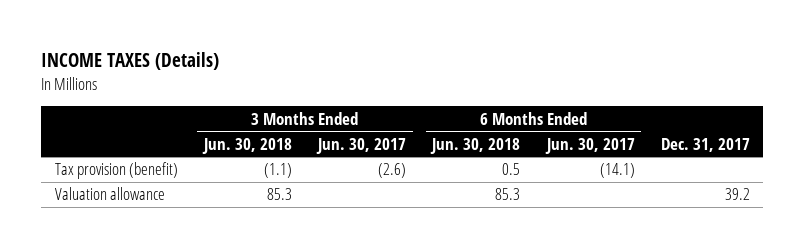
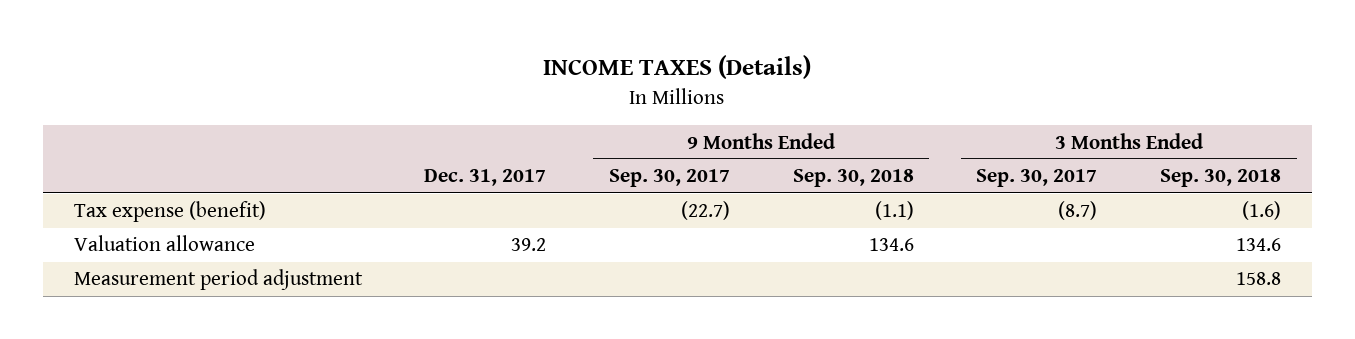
- | 3 Months Ended Jun. 30, 2018 | 3 Months Ended Jun. 30, 2017 | 6 Months Ended Jun. 30, 2018 | 6 Months Ended Jun. 30, 2017 | Dec. 31, 2017
+ | Dec. 31, 2017 | 9 Months Ended Sep. 30, 2017 | 9 Months Ended Sep. 30, 2018 | 3 Months Ended Sep. 30, 2017 | 3 Months Ended Sep. 30, 2018
- Tax provision (benefit) | (1.1) | (2.6) | 0.5 | (14.1) |
+ Tax expense (benefit) | | (22.7) | (1.1) | (8.7) | (1.6)
+ Measurement period adjustment | | | | | 158.8

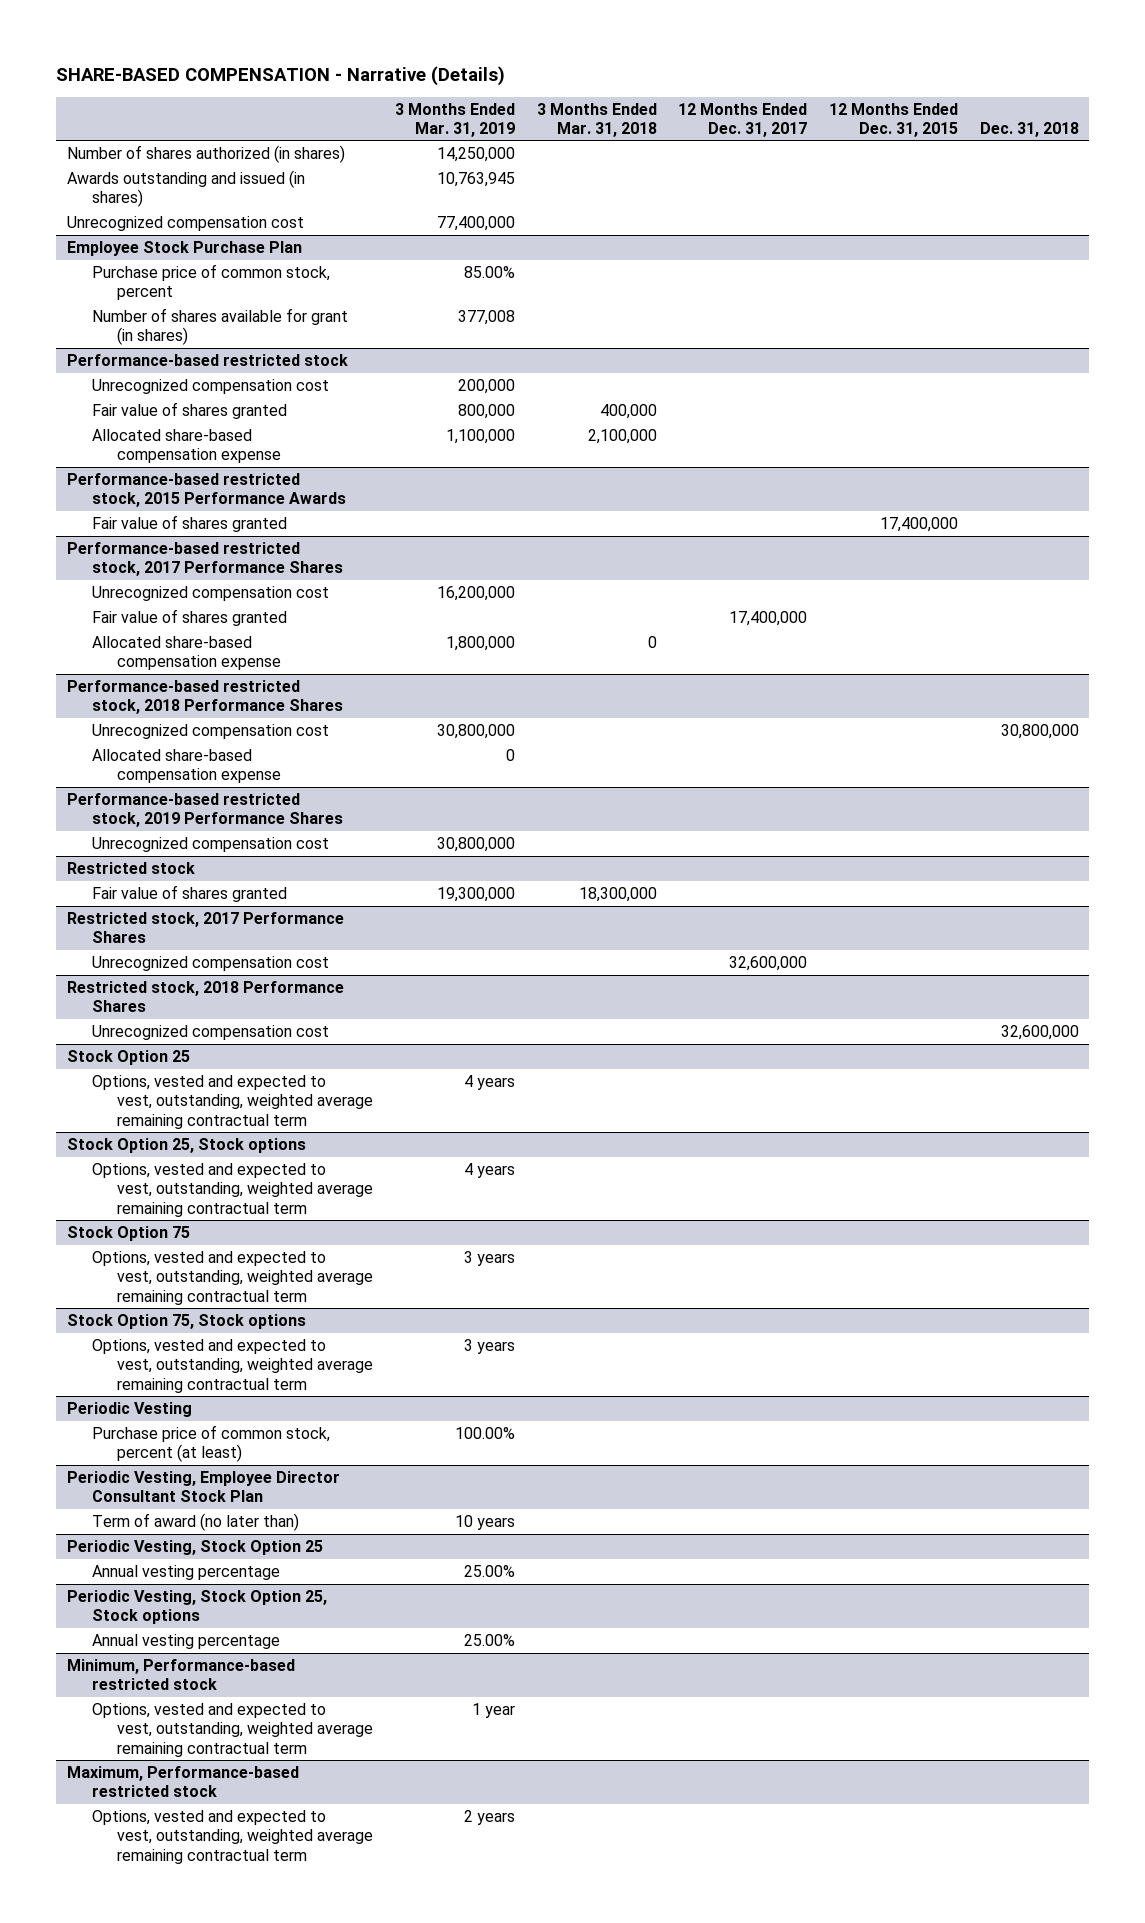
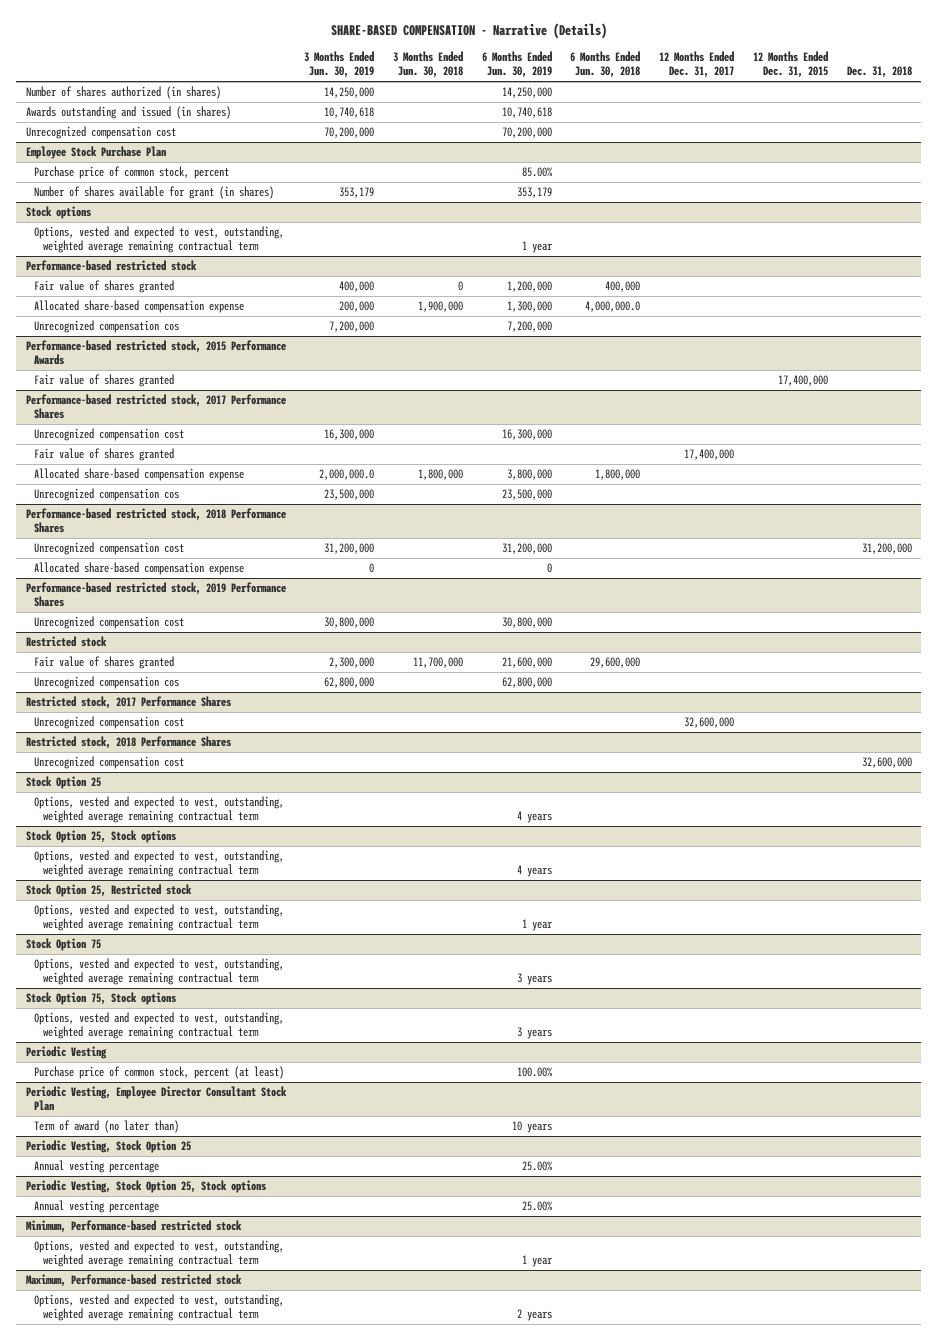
- | 3 Months Ended Mar. 31, 2019 | 3 Months Ended Mar. 31, 2018 | 12 Months Ended Dec. 31, 2017 | 12 Months Ended Dec. 31, 2015 | Dec. 31, 2018
+ | 3 Months Ended Jun. 30, 2019 | 3 Months Ended Jun. 30, 2018 | 6 Months Ended Jun. 30, 2019 | 6 Months Ended Jun. 30, 2018 | 12 Months Ended Dec. 31, 2017 | 12 Months Ended Dec. 31, 2015 | Dec. 31, 2018
+ Stock options
+ Options, vested and expected to vest, outstanding, weighted average remaining contractual term | | | 1 year | | | |
@ Performance-based restricted stock
- Unrecognized compensation cost | 200,000 | | | |
+ Unrecognized compensation cos | 7,200,000 | | 7,200,000 | | | |
@ Performance-based restricted stock, 2017 Performance Shares
+ Unrecognized compensation cos | 23,500,000 | | 23,500,000 | | | |
@ Performance-based restricted stock, 2018 Performance Shares
- Unrecognized compensation cost | 30,800,000 | | | | 30,800,000
+ Unrecognized compensation cost | 31,200,000 | | 31,200,000 | | | | 31,200,000
@ Restricted stock
+ Unrecognized compensation cos | 62,800,000 | | 62,800,000 | | | |
+ Stock Option 25, Restricted stock
+ Options, vested and expected to vest, outstanding, weighted average remaining contractual term | | | 1 year | | | |

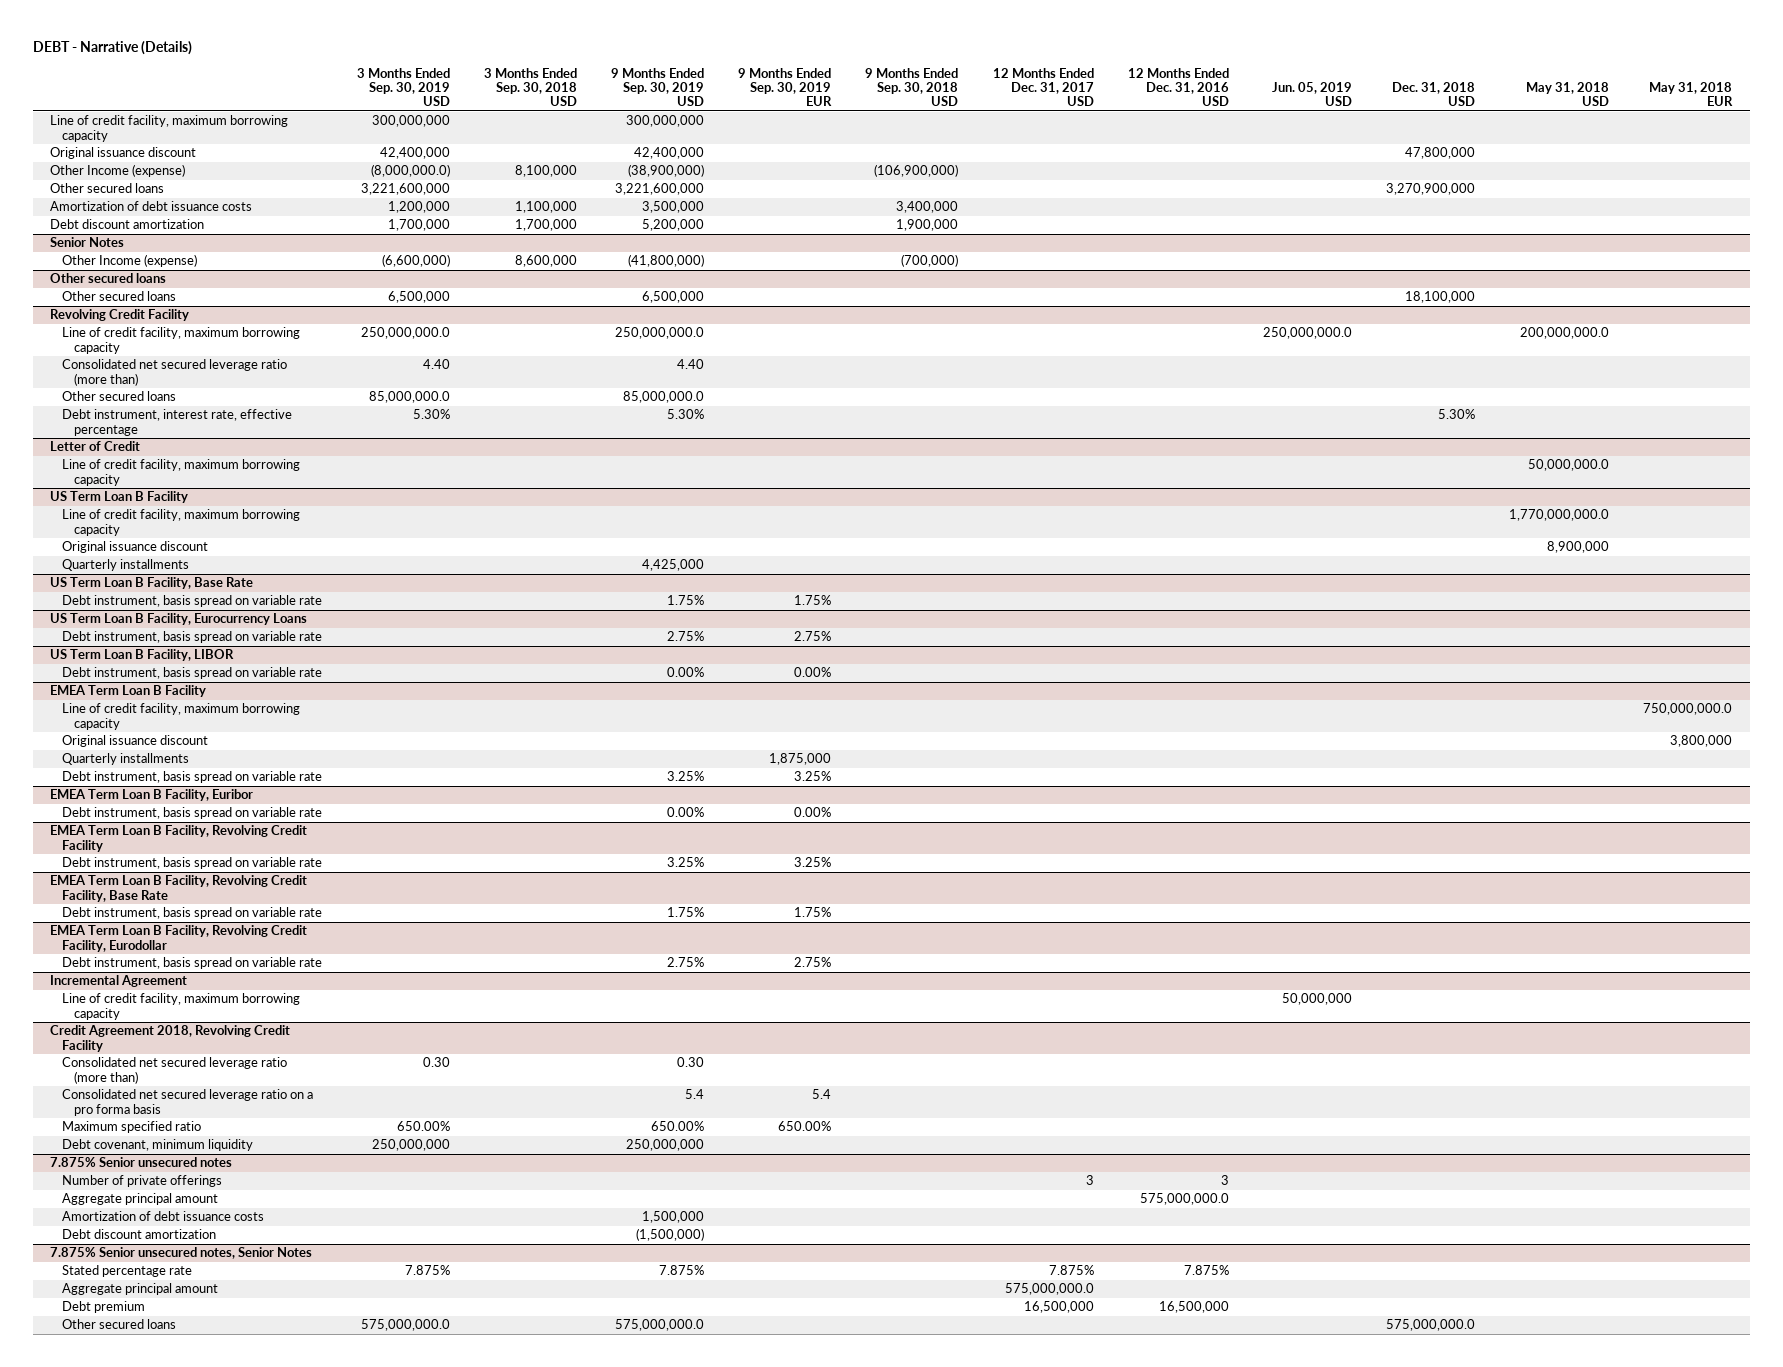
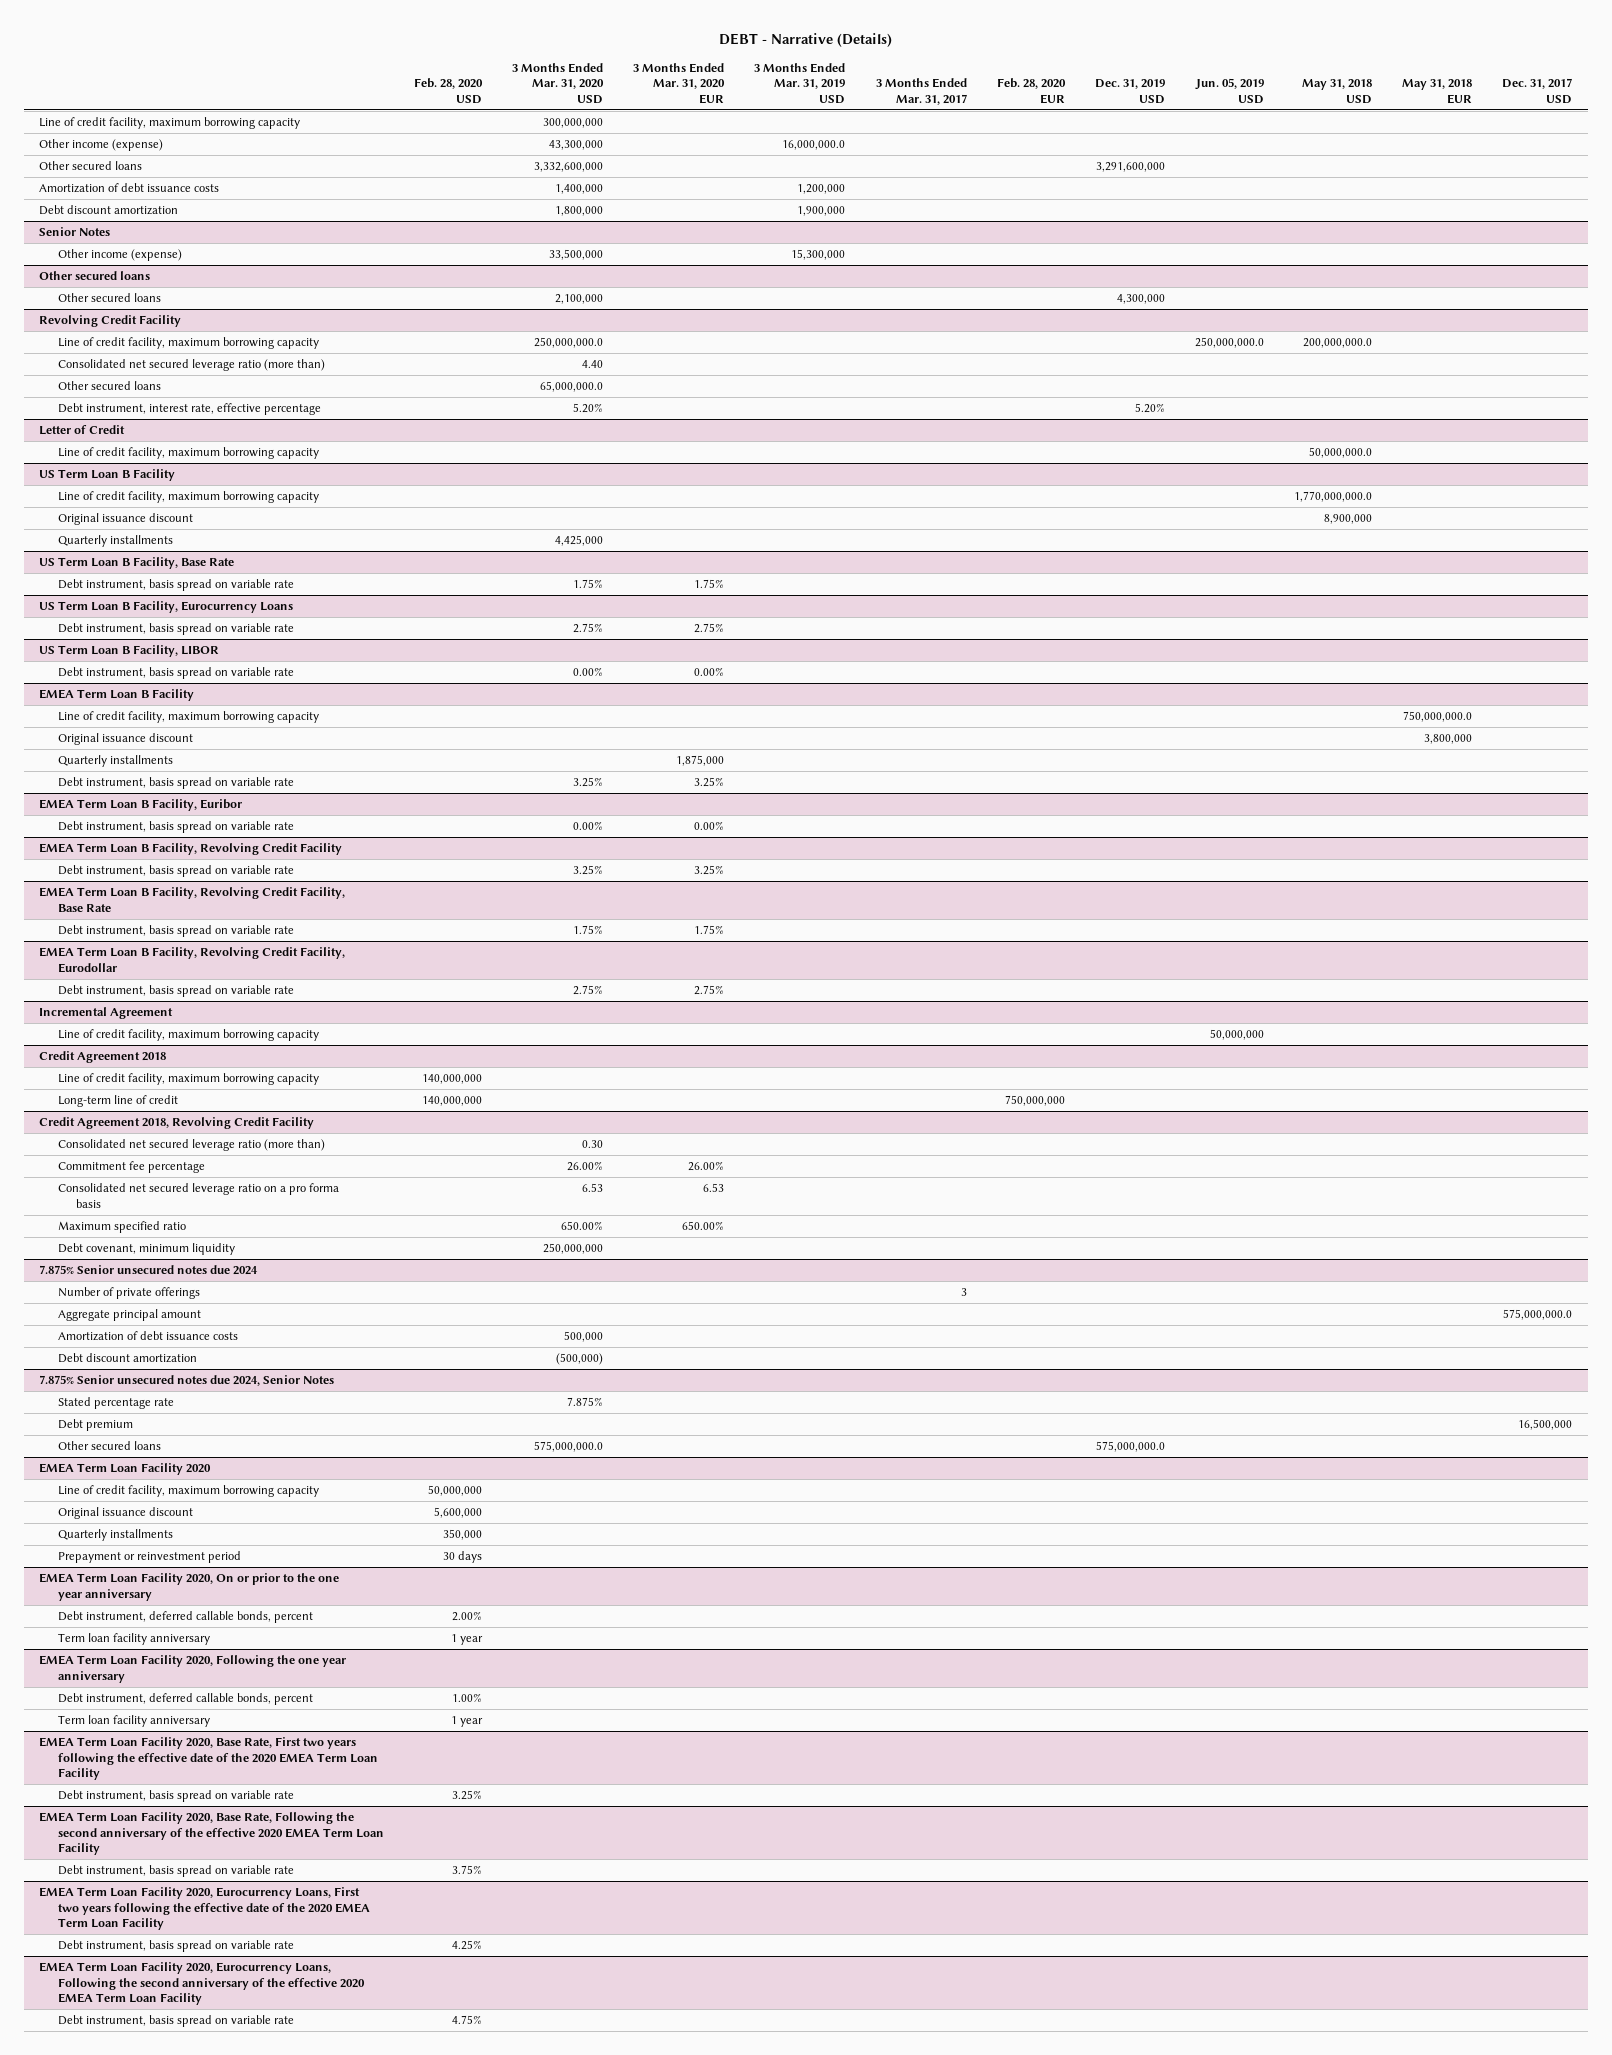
- | 3 Months Ended Sep. 30, 2019 USD | 3 Months Ended Sep. 30, 2018 USD | 9 Months Ended Sep. 30, 2019 USD | 9 Months Ended Sep. 30, 2019 EUR | 9 Months Ended Sep. 30, 2018 USD | 12 Months Ended Dec. 31, 2017 USD | 12 Months Ended Dec. 31, 2016 USD | Jun. 05, 2019 USD | Dec. 31, 2018 USD | May 31, 2018 USD | May 31, 2018 EUR
+ | Feb. 28, 2020 USD | 3 Months Ended Mar. 31, 2020 USD | 3 Months Ended Mar. 31, 2020 EUR | 3 Months Ended Mar. 31, 2019 USD | 3 Months Ended Mar. 31, 2017 | Feb. 28, 2020 EUR | Dec. 31, 2019 USD | Jun. 05, 2019 USD | May 31, 2018 USD | May 31, 2018 EUR | Dec. 31, 2017 USD
- Original issuance discount | 42,400,000 | | 42,400,000 | | | | | | 47,800,000 | |
- Other Income (expense) | (8,000,000.0) | 8,100,000 | (38,900,000) | | (106,900,000) | | | | | |
+ Other income (expense) | | 43,300,000 | | 16,000,000.0 | | | | | | |
@ Senior Notes
- Other Income (expense) | (6,600,000) | 8,600,000 | (41,800,000) | | (700,000) | | | | | |
+ Other income (expense) | | 33,500,000 | | 15,300,000 | | | | | | |
+ Credit Agreement 2018
+ Line of credit facility, maximum borrowing capacity | 140,000,000 | | | | | | | | | |
+ Long-term line of credit | 140,000,000 | | | | | 750,000,000 | | | | |
@ Credit Agreement 2018, Revolving Credit Facility
+ Commitment fee percentage | | 26.00% | 26.00% | | | | | | | |
- 7.875% Senior unsecured notes
+ 7.875% Senior unsecured notes due 2024
- 7.875% Senior unsecured notes, Senior Notes
+ 7.875% Senior unsecured notes due 2024, Senior Notes
- Aggregate principal amount | | | | | | 575,000,000.0 | | | | |
+ EMEA Term Loan Facility 2020
+ Line of credit facility, maximum borrowing capacity | 50,000,000 | | | | | | | | | |
+ Original issuance discount | 5,600,000 | | | | | | | | | |
+ Quarterly installments | 350,000 | | | | | | | | | |
+ Prepayment or reinvestment period | 30 days | | | | | | | | | |
+ EMEA Term Loan Facility 2020, On or prior to the one year anniversary
+ Debt instrument, deferred callable bonds, percent | 2.00% | | | | | | | | | |
+ Term loan facility anniversary | 1 year | | | | | | | | | |
+ EMEA Term Loan Facility 2020, Following the one year anniversary
+ Debt instrument, deferred callable bonds, percent | 1.00% | | | | | | | | | |
+ Term loan facility anniversary | 1 year | | | | | | | | | |
+ EMEA Term Loan Facility 2020, Base Rate, First two years following the effective date of the 2020 EMEA Term Loan Facility
+ Debt instrument, basis spread on variable rate | 3.25% | | | | | | | | | |
+ EMEA Term Loan Facility 2020, Base Rate, Following the second anniversary of the effective 2020 EMEA Term Loan Facility
+ Debt instrument, basis spread on variable rate | 3.75% | | | | | | | | | |
+ EMEA Term Loan Facility 2020, Eurocurrency Loans, First two years following the effective date of the 2020 EMEA Term Loan Facility
+ Debt instrument, basis spread on variable rate | 4.25% | | | | | | | | | |
+ EMEA Term Loan Facility 2020, Eurocurrency Loans, Following the second anniversary of the effective 2020 EMEA Term Loan Facility
+ Debt instrument, basis spread on variable rate | 4.75% | | | | | | | | | |

